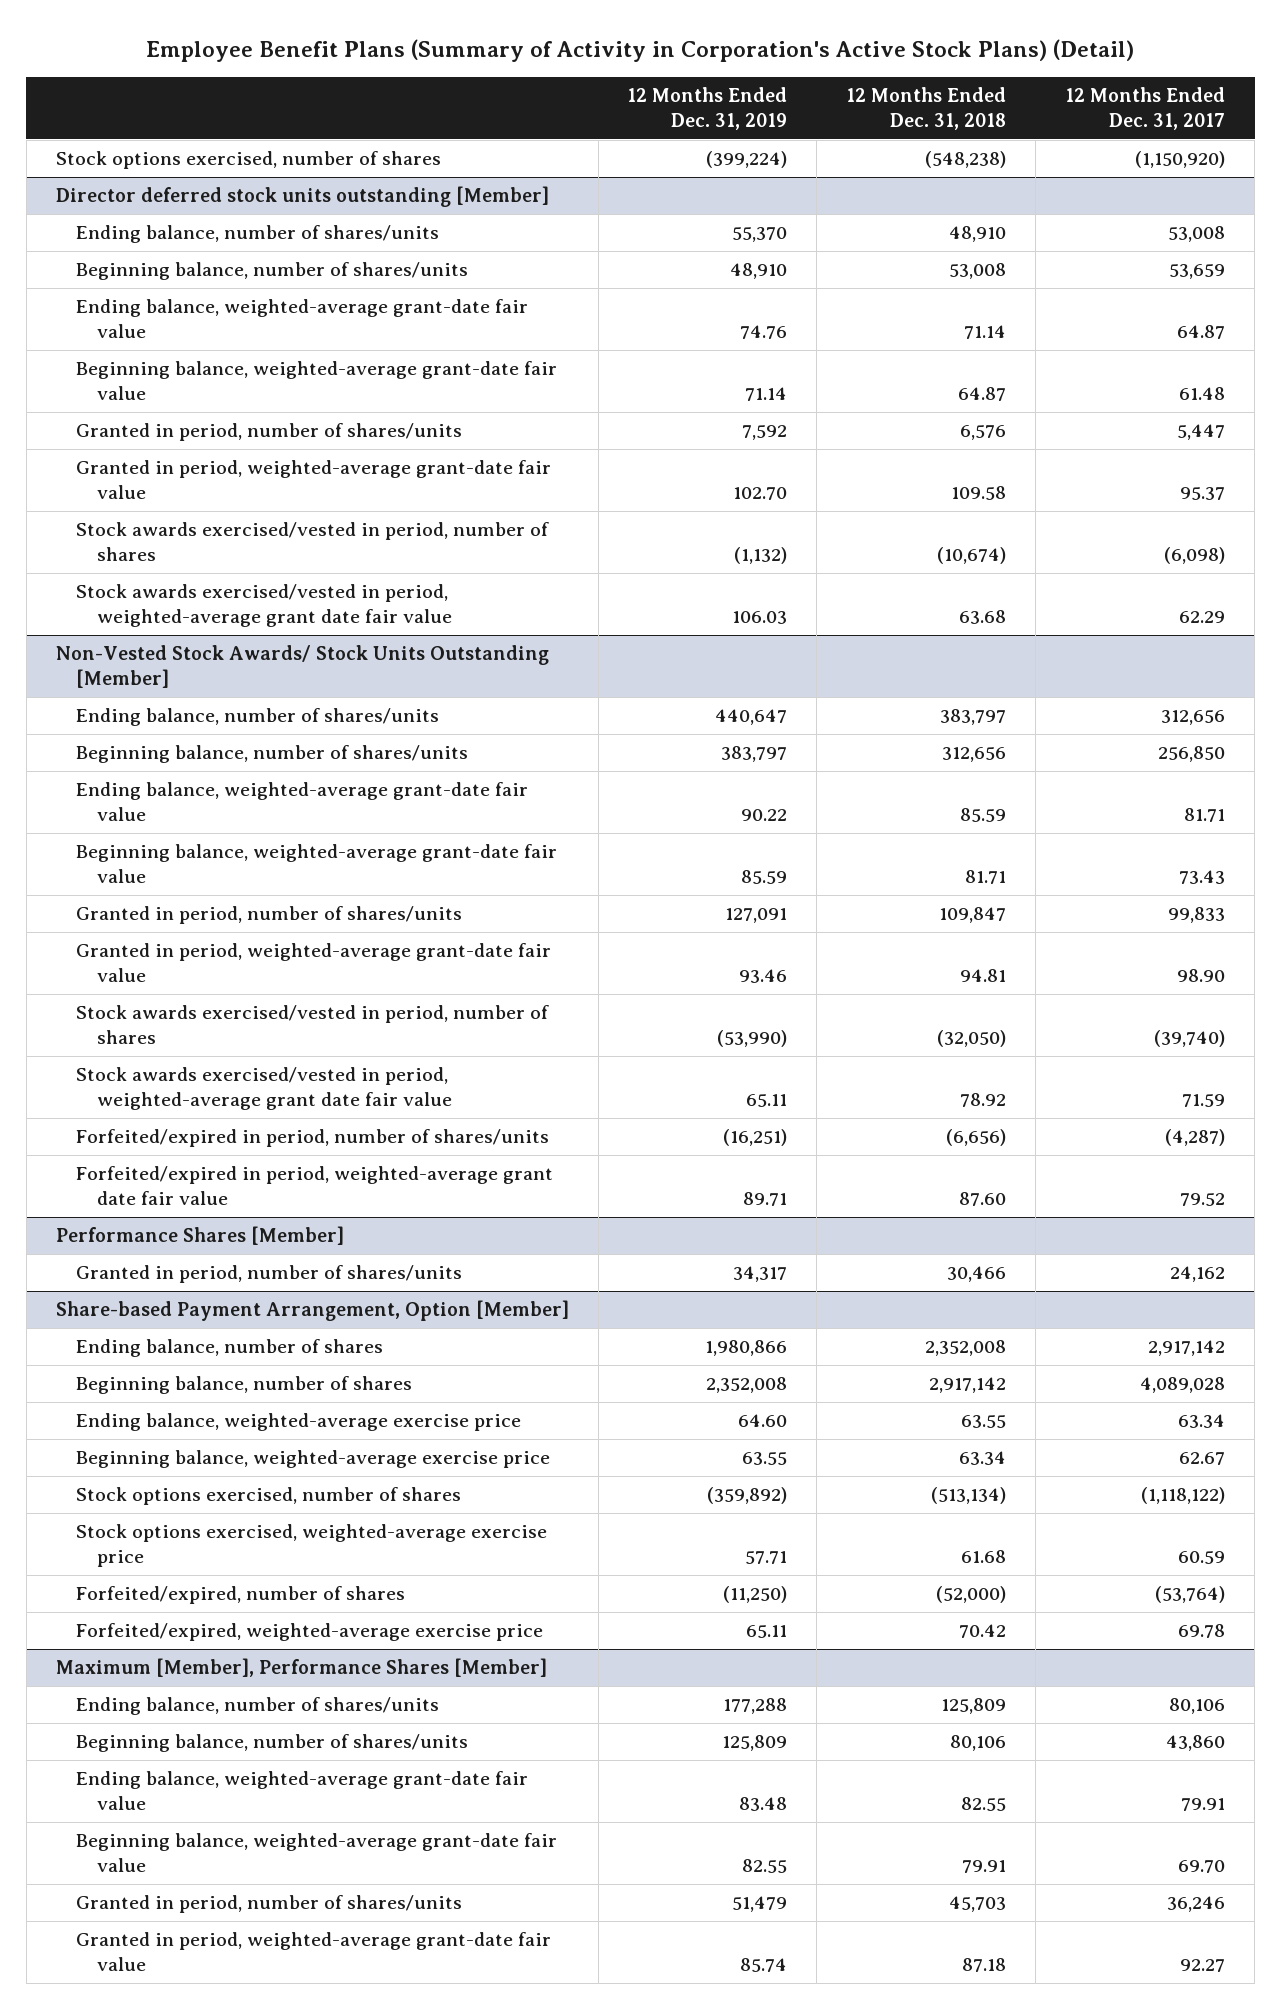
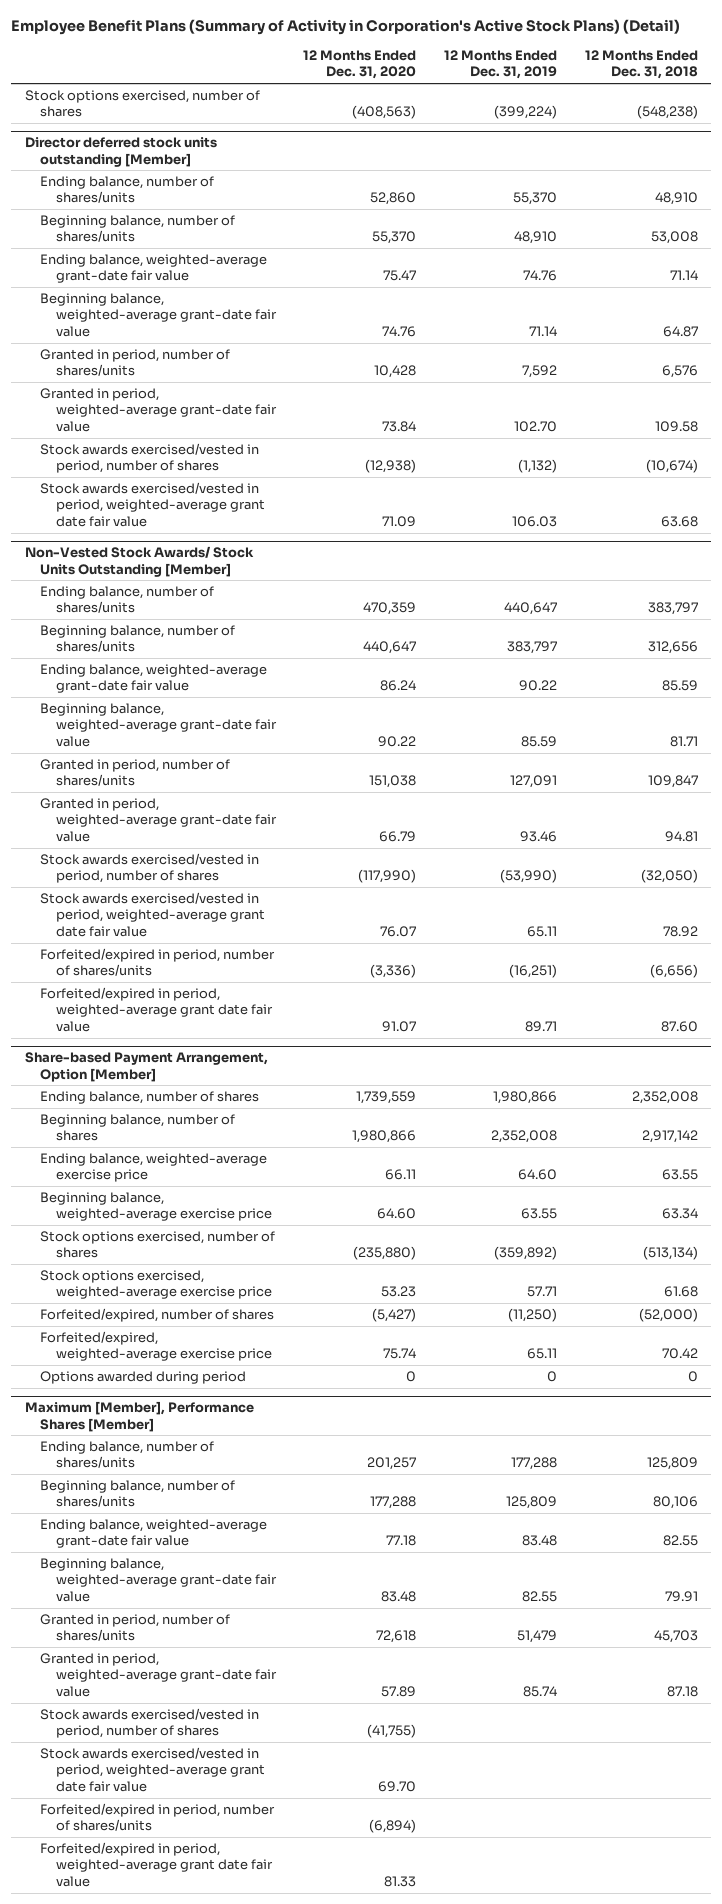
- | 12 Months Ended Dec. 31, 2019 | 12 Months Ended Dec. 31, 2018 | 12 Months Ended Dec. 31, 2017
+ | 12 Months Ended Dec. 31, 2020 | 12 Months Ended Dec. 31, 2019 | 12 Months Ended Dec. 31, 2018
- Performance Shares [Member]
- Granted in period, number of shares/units | 34,317 | 30,466 | 24,162
@ Share-based Payment Arrangement, Option [Member]
+ Options awarded during period | 0 | 0 | 0
@ Maximum [Member], Performance Shares [Member]
+ Stock awards exercised/vested in period, number of shares | (41,755) | |
+ Stock awards exercised/vested in period, weighted-average grant date fair value | 69.70 | |
+ Forfeited/expired in period, number of shares/units | (6,894) | |
+ Forfeited/expired in period, weighted-average grant date fair value | 81.33 | |

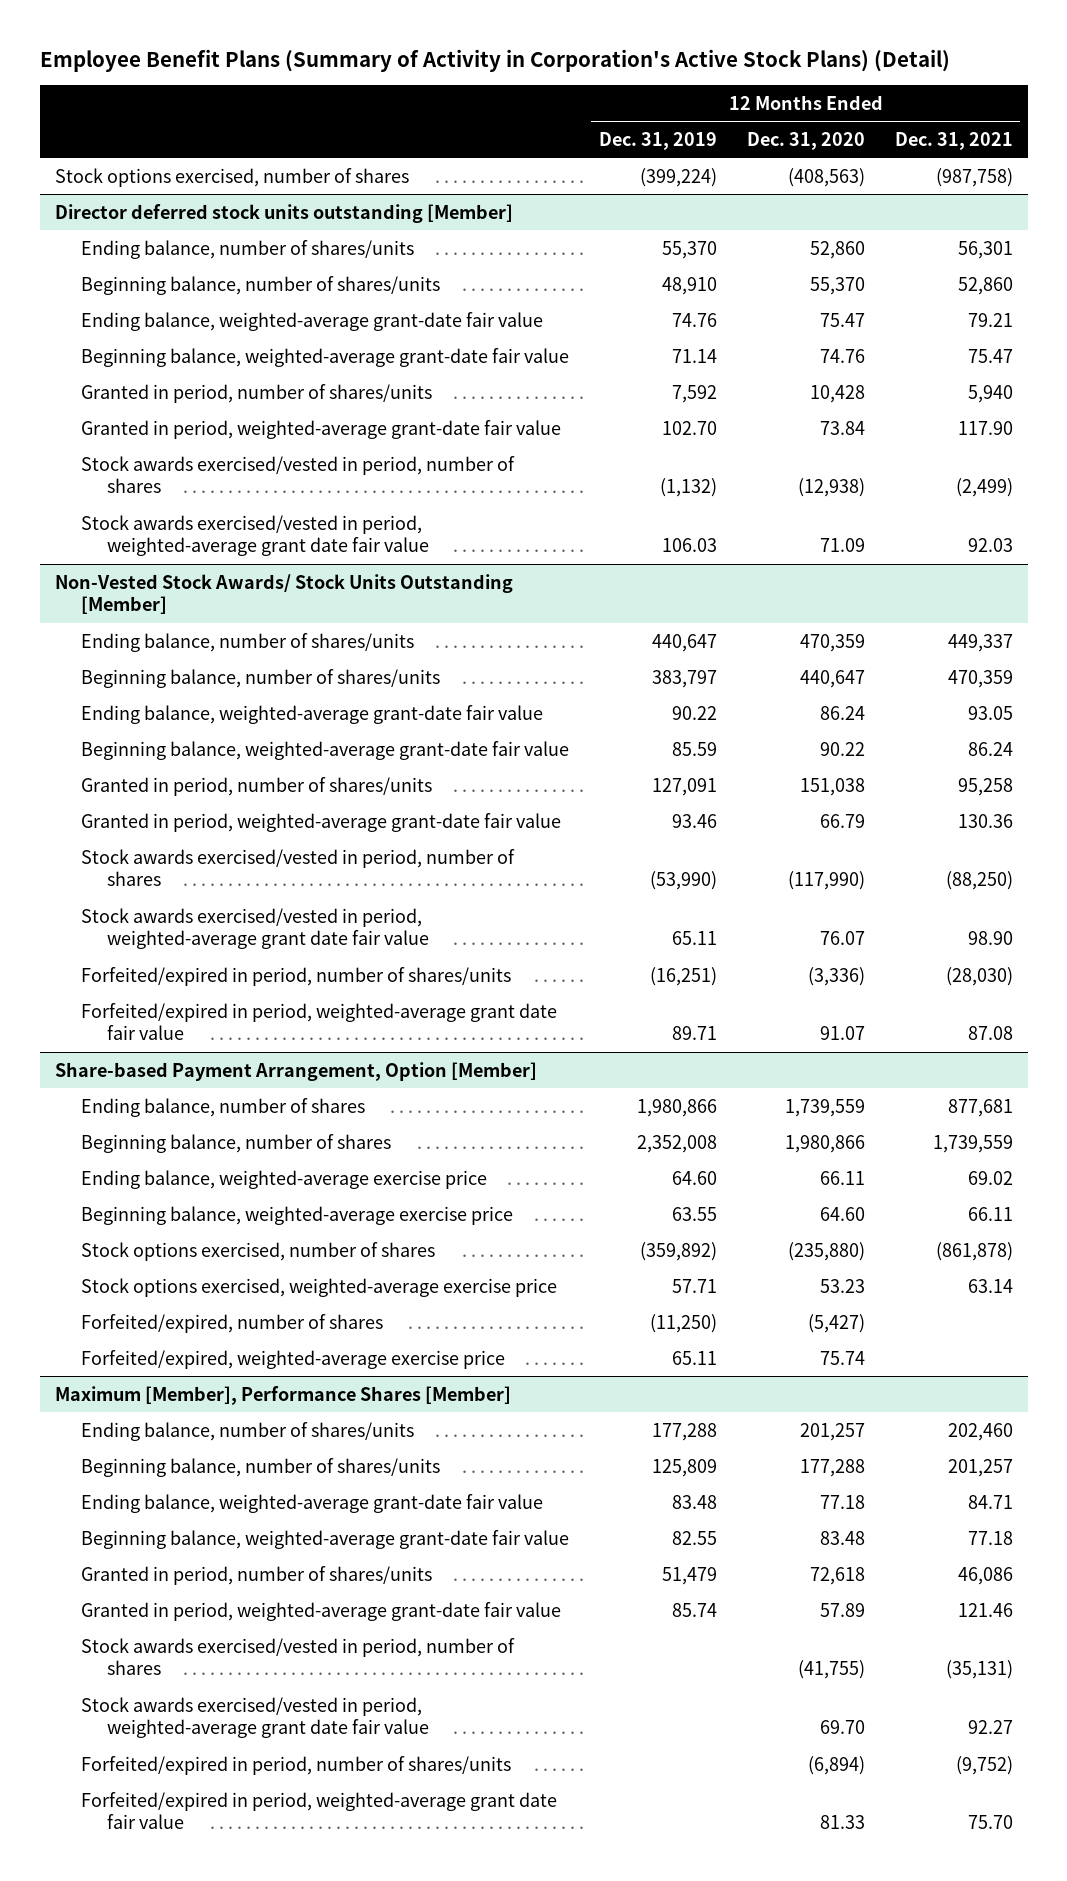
- | 12 Months Ended Dec. 31, 2020 | 12 Months Ended Dec. 31, 2019 | 12 Months Ended Dec. 31, 2018
+ | 12 Months Ended Dec. 31, 2019 | 12 Months Ended Dec. 31, 2020 | 12 Months Ended Dec. 31, 2021
@ Share-based Payment Arrangement, Option [Member]
- Options awarded during period | 0 | 0 | 0

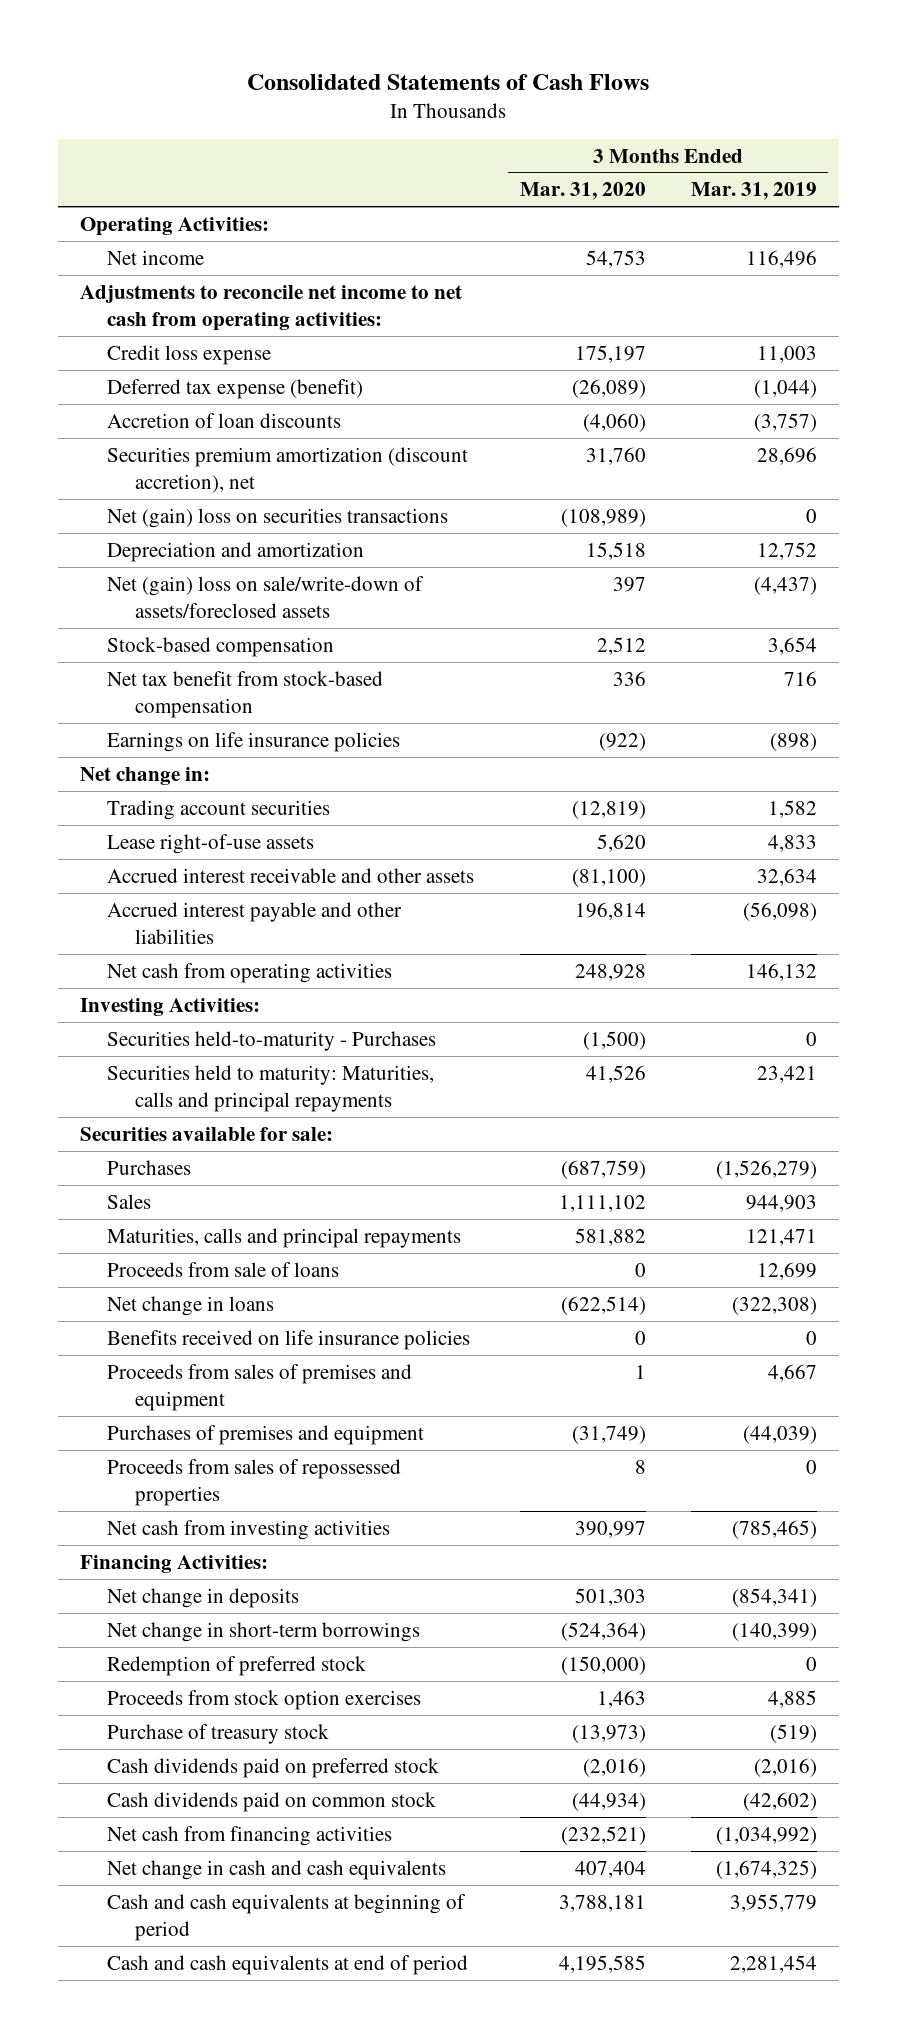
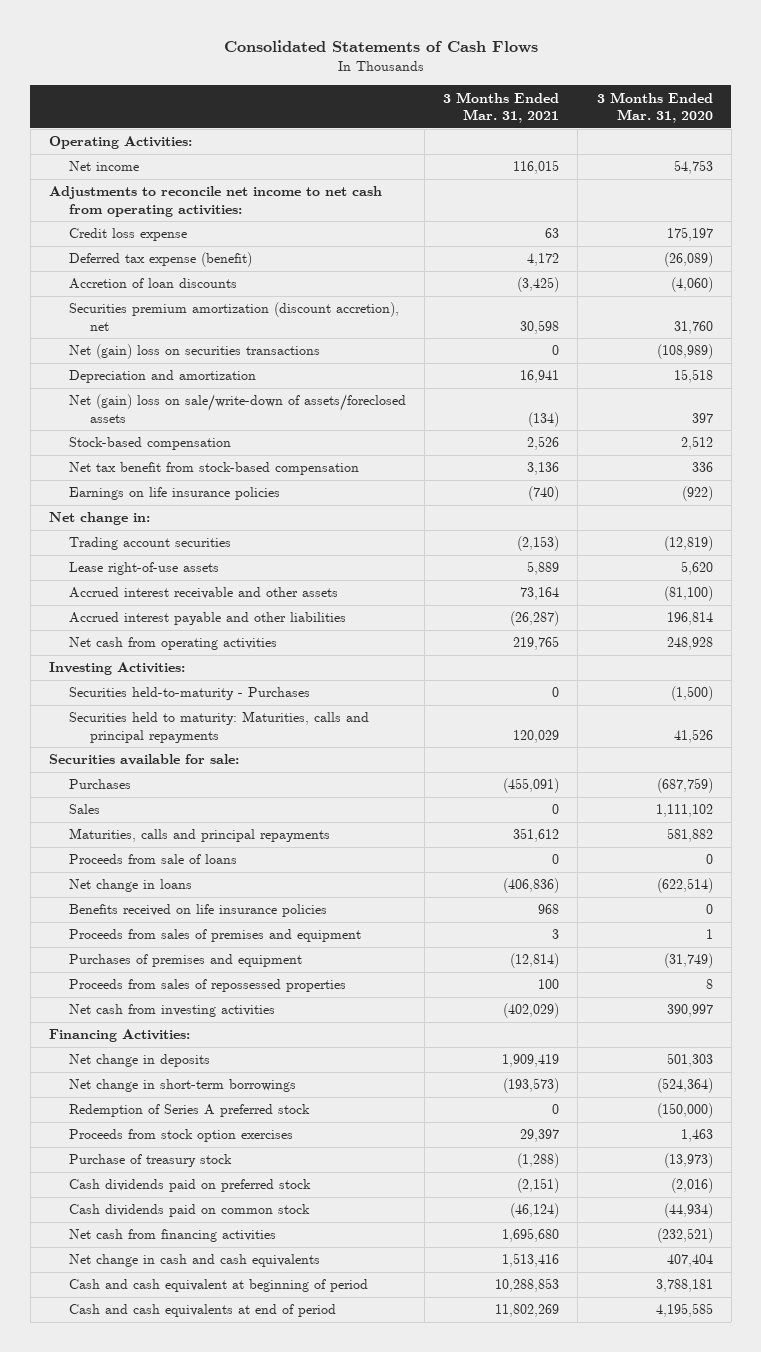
- | 3 Months Ended Mar. 31, 2020 | 3 Months Ended Mar. 31, 2019
+ | 3 Months Ended Mar. 31, 2021 | 3 Months Ended Mar. 31, 2020
- Redemption of preferred stock | (150,000) | 0
+ Redemption of Series A preferred stock | 0 | (150,000)
- Cash and cash equivalents at beginning of period | 3,788,181 | 3,955,779
+ Cash and cash equivalent at beginning of period | 10,288,853 | 3,788,181

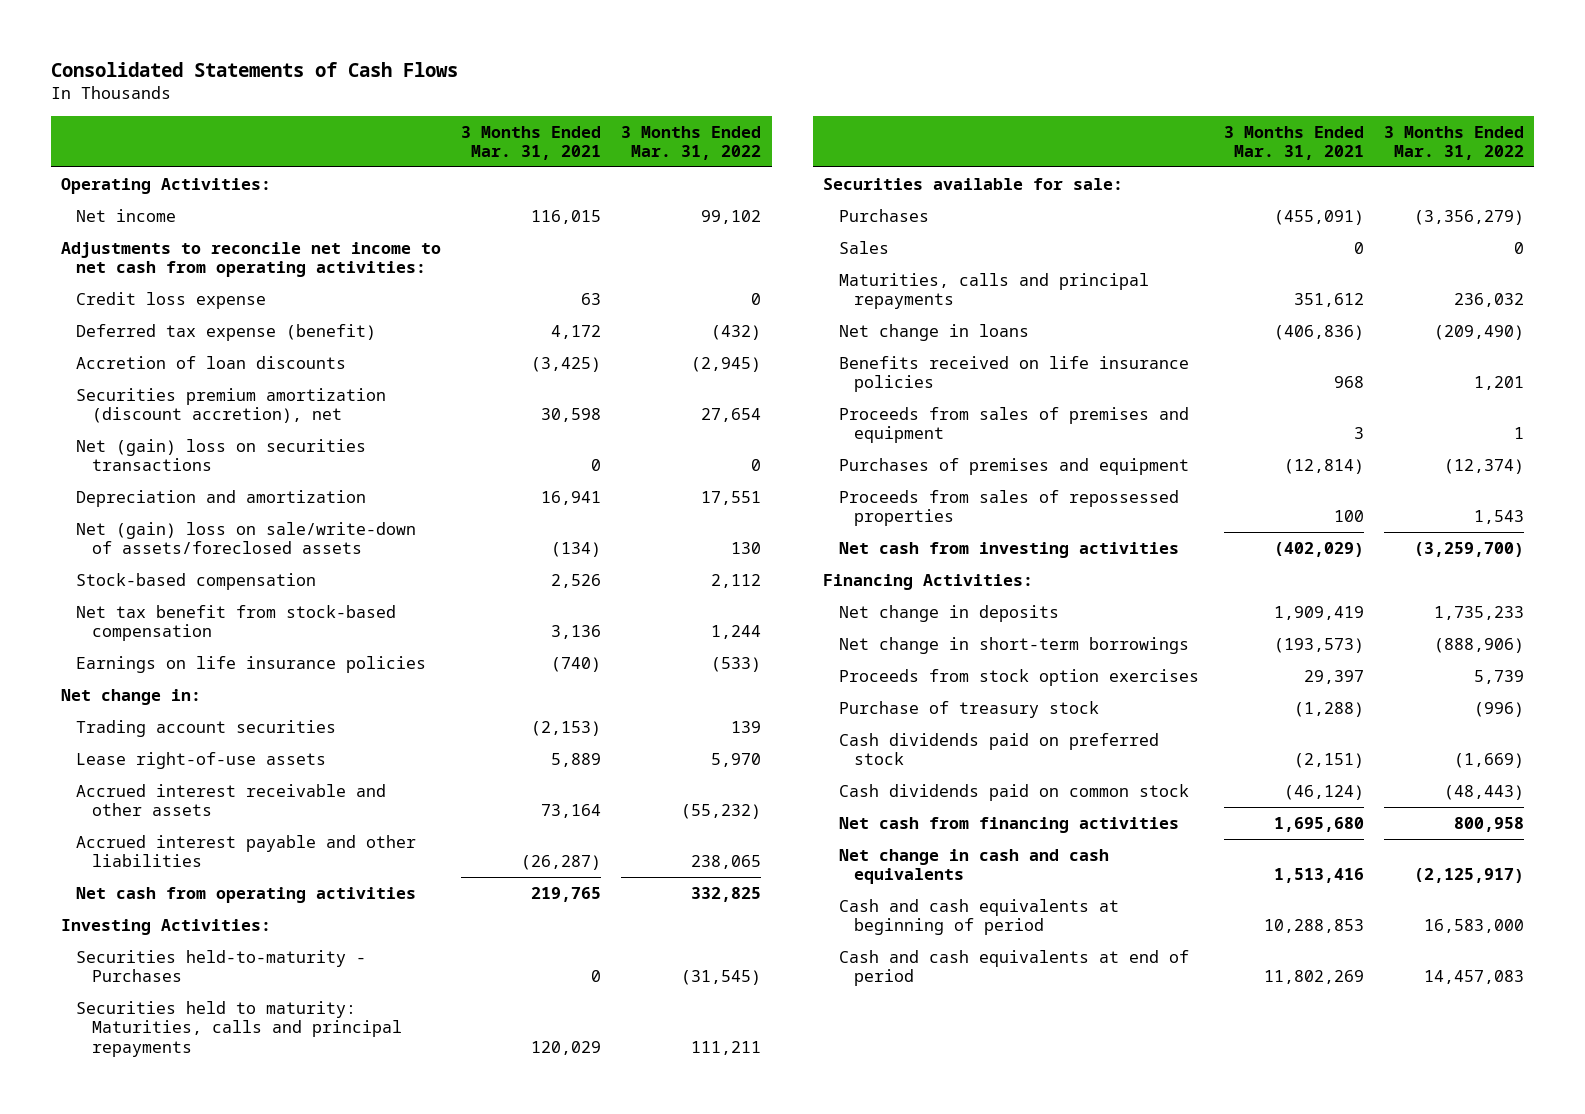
- | 3 Months Ended Mar. 31, 2021 | 3 Months Ended Mar. 31, 2020
+ | 3 Months Ended Mar. 31, 2021 | 3 Months Ended Mar. 31, 2022
- Proceeds from sale of loans | 0 | 0
- Redemption of Series A preferred stock | 0 | (150,000)
- Cash and cash equivalent at beginning of period | 10,288,853 | 3,788,181
+ Cash and cash equivalents at beginning of period | 10,288,853 | 16,583,000

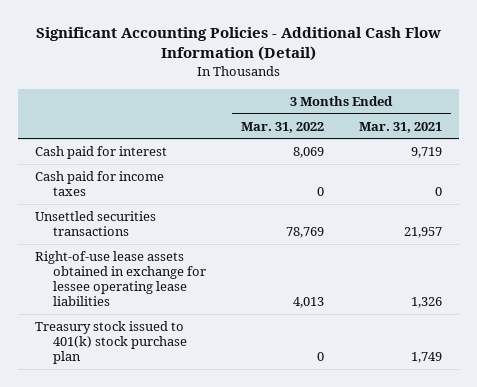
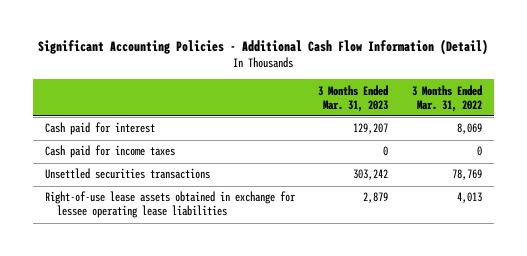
- | 3 Months Ended Mar. 31, 2022 | 3 Months Ended Mar. 31, 2021
+ | 3 Months Ended Mar. 31, 2023 | 3 Months Ended Mar. 31, 2022
- Treasury stock issued to 401(k) stock purchase plan | 0 | 1,749

